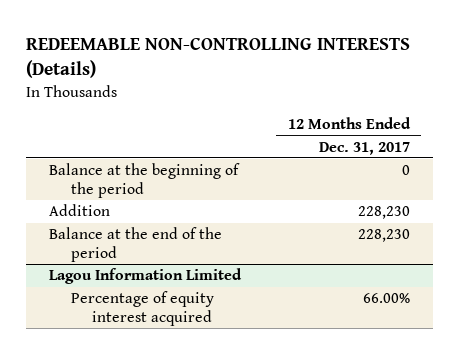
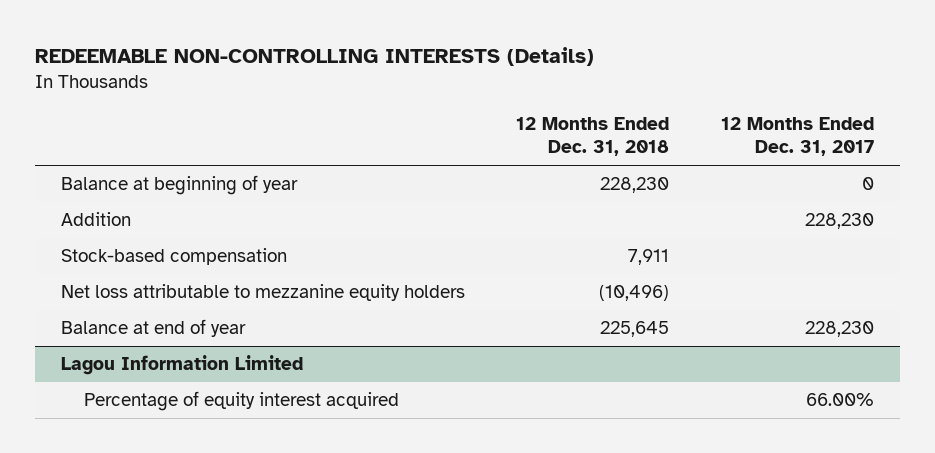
- | 12 Months Ended Dec. 31, 2017
+ | 12 Months Ended Dec. 31, 2018 | 12 Months Ended Dec. 31, 2017
- Balance at the beginning of the period | 0
+ Balance at beginning of year | 228,230 | 0
- Balance at the end of the period | 228,230
+ Stock-based compensation | 7,911 |
+ Net loss attributable to mezzanine equity holders | (10,496) |
+ Balance at end of year | 225,645 | 228,230

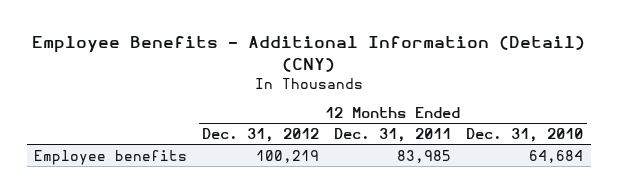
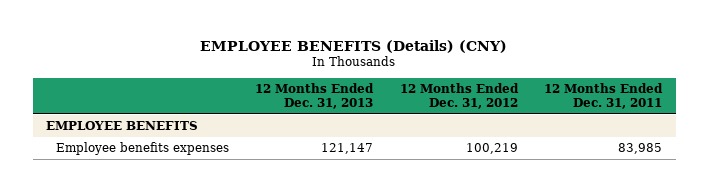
- Employee Benefits - Additional Information (Detail) (CNY)
+ EMPLOYEE BENEFITS (Details) (CNY)
- | 12 Months Ended Dec. 31, 2012 | 12 Months Ended Dec. 31, 2011 | 12 Months Ended Dec. 31, 2010
+ | 12 Months Ended Dec. 31, 2013 | 12 Months Ended Dec. 31, 2012 | 12 Months Ended Dec. 31, 2011
- Employee benefits | 100,219 | 83,985 | 64,684
+ EMPLOYEE BENEFITS
+ Employee benefits expenses | 121,147 | 100,219 | 83,985

